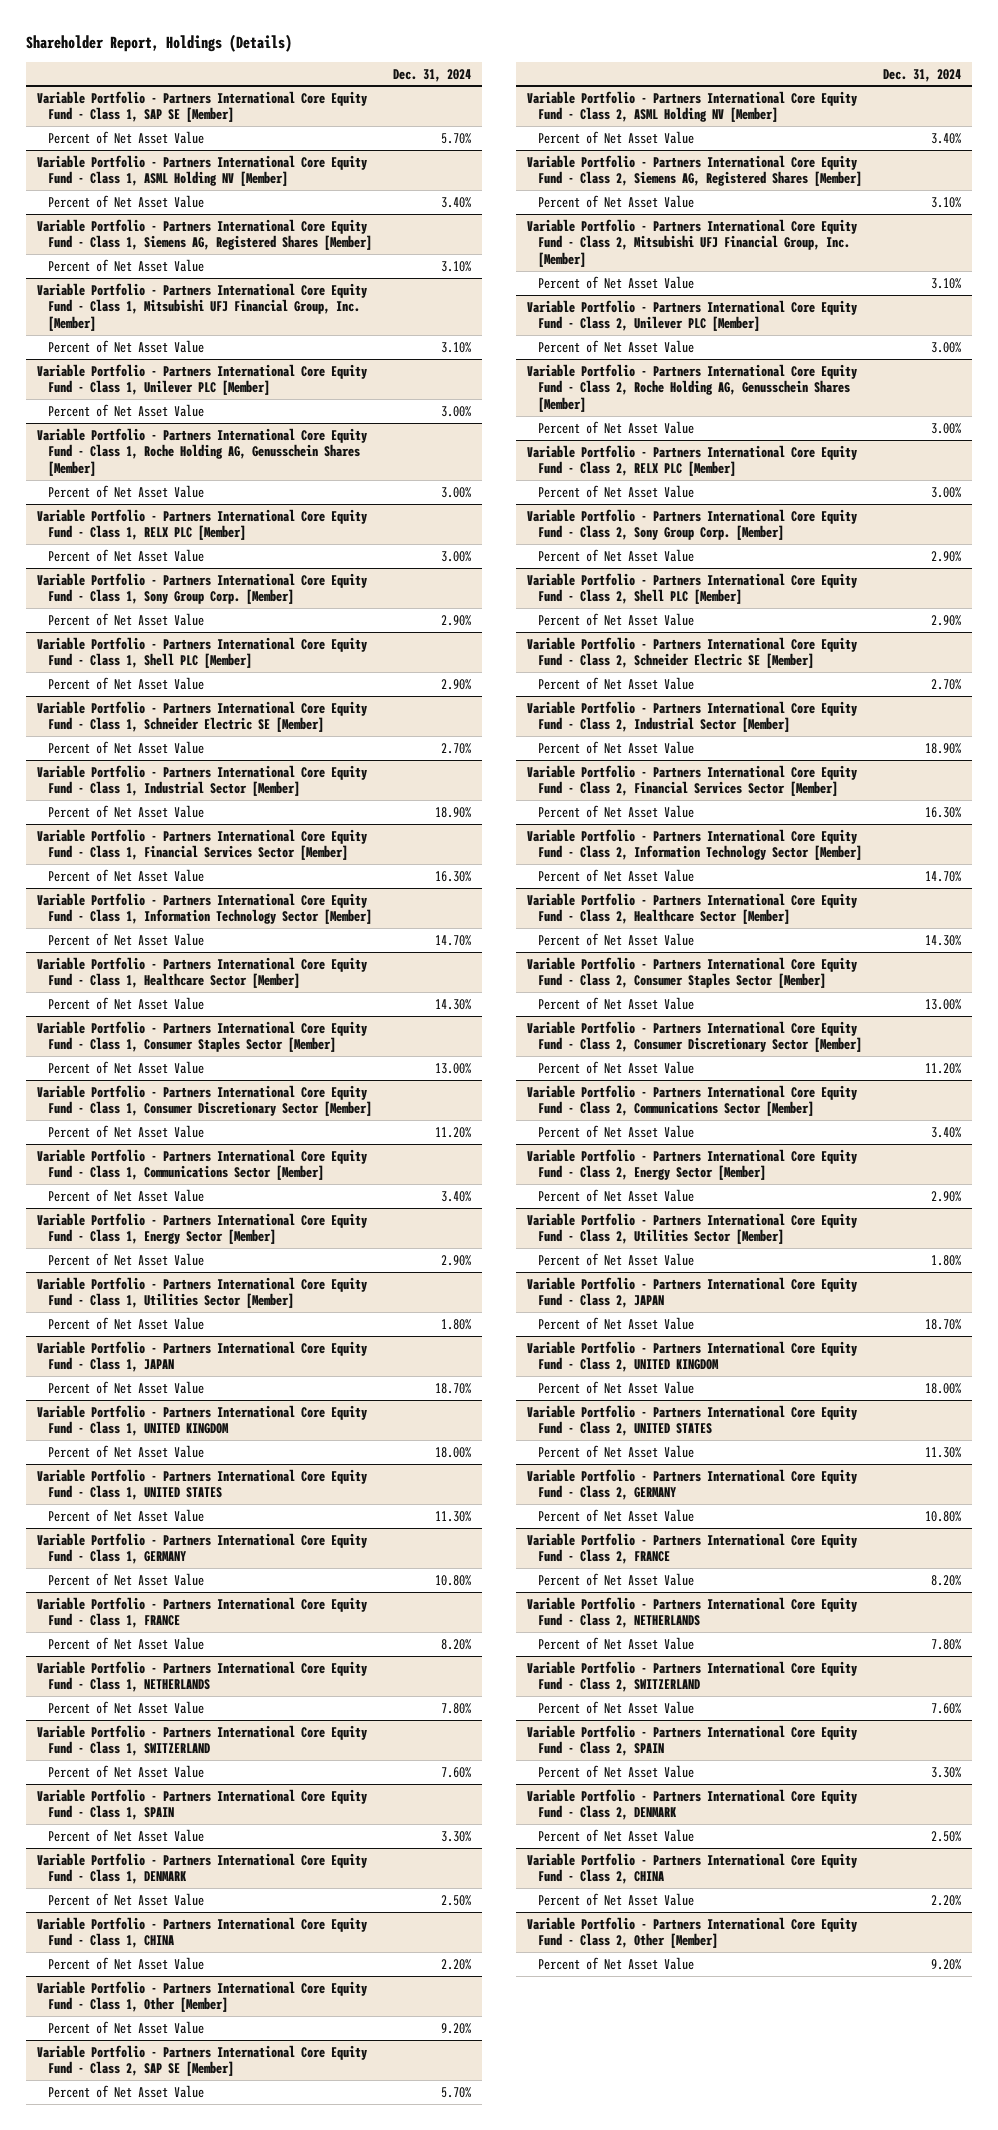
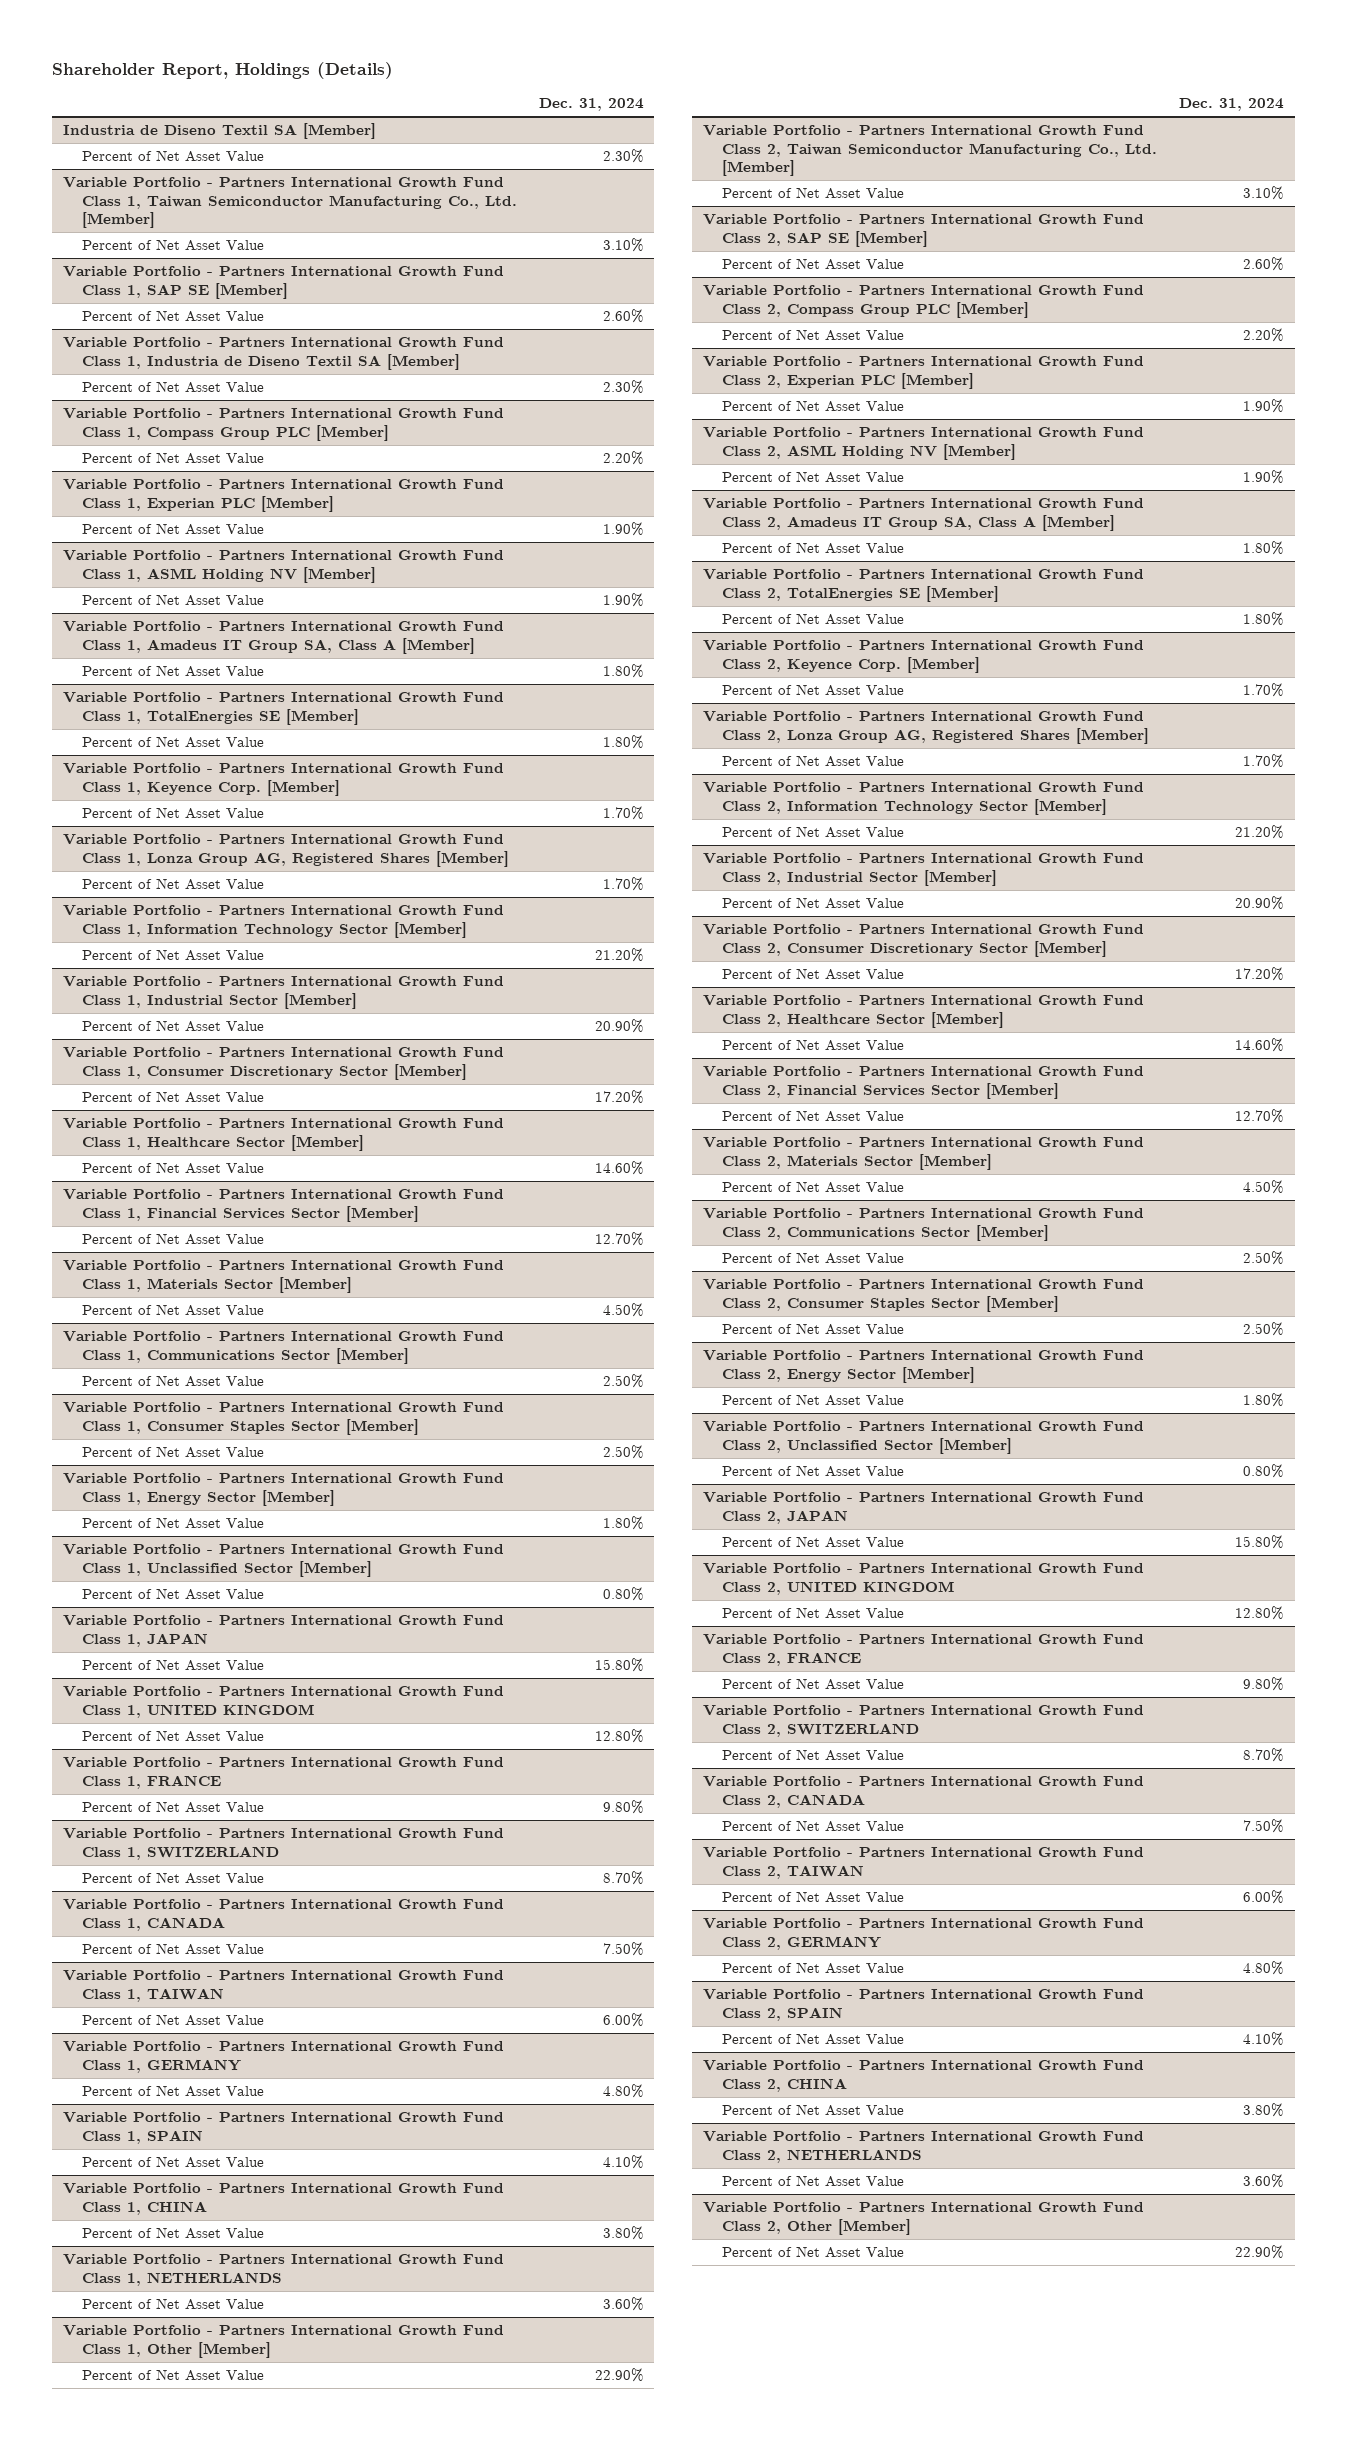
- Variable Portfolio - Partners International Core Equity Fund - Class 1, SAP SE [Member]
- Percent of Net Asset Value | 5.70%
- Variable Portfolio - Partners International Core Equity Fund - Class 1, ASML Holding NV [Member]
- Percent of Net Asset Value | 3.40%
- Variable Portfolio - Partners International Core Equity Fund - Class 1, Siemens AG, Registered Shares [Member]
- Percent of Net Asset Value | 3.10%
- Variable Portfolio - Partners International Core Equity Fund - Class 1, Mitsubishi UFJ Financial Group, Inc. [Member]
+ Industria de Diseno Textil SA [Member]
+ Percent of Net Asset Value | 2.30%
+ Variable Portfolio - Partners International Growth Fund Class 1, Taiwan Semiconductor Manufacturing Co., Ltd. [Member]
- Variable Portfolio - Partners International Core Equity Fund - Class 1, Unilever PLC [Member]
- Percent of Net Asset Value | 3.00%
- Variable Portfolio - Partners International Core Equity Fund - Class 1, Roche Holding AG, Genusschein Shares [Member]
- Percent of Net Asset Value | 3.00%
- Variable Portfolio - Partners International Core Equity Fund - Class 1, RELX PLC [Member]
- Percent of Net Asset Value | 3.00%
- Variable Portfolio - Partners International Core Equity Fund - Class 1, Sony Group Corp. [Member]
- Percent of Net Asset Value | 2.90%
- Variable Portfolio - Partners International Core Equity Fund - Class 1, Shell PLC [Member]
- Percent of Net Asset Value | 2.90%
- Variable Portfolio - Partners International Core Equity Fund - Class 1, Schneider Electric SE [Member]
- Percent of Net Asset Value | 2.70%
- Variable Portfolio - Partners International Core Equity Fund - Class 1, Industrial Sector [Member]
- Percent of Net Asset Value | 18.90%
- Variable Portfolio - Partners International Core Equity Fund - Class 1, Financial Services Sector [Member]
- Percent of Net Asset Value | 16.30%
- Variable Portfolio - Partners International Core Equity Fund - Class 1, Information Technology Sector [Member]
- Percent of Net Asset Value | 14.70%
- Variable Portfolio - Partners International Core Equity Fund - Class 1, Healthcare Sector [Member]
- Percent of Net Asset Value | 14.30%
- Variable Portfolio - Partners International Core Equity Fund - Class 1, Consumer Staples Sector [Member]
- Percent of Net Asset Value | 13.00%
- Variable Portfolio - Partners International Core Equity Fund - Class 1, Consumer Discretionary Sector [Member]
- Percent of Net Asset Value | 11.20%
- Variable Portfolio - Partners International Core Equity Fund - Class 1, Communications Sector [Member]
- Percent of Net Asset Value | 3.40%
- Variable Portfolio - Partners International Core Equity Fund - Class 1, Energy Sector [Member]
- Percent of Net Asset Value | 2.90%
- Variable Portfolio - Partners International Core Equity Fund - Class 1, Utilities Sector [Member]
+ Variable Portfolio - Partners International Growth Fund Class 1, SAP SE [Member]
+ Percent of Net Asset Value | 2.60%
+ Variable Portfolio - Partners International Growth Fund Class 1, Industria de Diseno Textil SA [Member]
+ Percent of Net Asset Value | 2.30%
+ Variable Portfolio - Partners International Growth Fund Class 1, Compass Group PLC [Member]
+ Percent of Net Asset Value | 2.20%
+ Variable Portfolio - Partners International Growth Fund Class 1, Experian PLC [Member]
+ Percent of Net Asset Value | 1.90%
+ Variable Portfolio - Partners International Growth Fund Class 1, ASML Holding NV [Member]
+ Percent of Net Asset Value | 1.90%
+ Variable Portfolio - Partners International Growth Fund Class 1, Amadeus IT Group SA, Class A [Member]
- Variable Portfolio - Partners International Core Equity Fund - Class 1, JAPAN
- Percent of Net Asset Value | 18.70%
- Variable Portfolio - Partners International Core Equity Fund - Class 1, UNITED KINGDOM
- Percent of Net Asset Value | 18.00%
- Variable Portfolio - Partners International Core Equity Fund - Class 1, UNITED STATES
- Percent of Net Asset Value | 11.30%
- Variable Portfolio - Partners International Core Equity Fund - Class 1, GERMANY
- Percent of Net Asset Value | 10.80%
- Variable Portfolio - Partners International Core Equity Fund - Class 1, FRANCE
- Percent of Net Asset Value | 8.20%
- Variable Portfolio - Partners International Core Equity Fund - Class 1, NETHERLANDS
- Percent of Net Asset Value | 7.80%
- Variable Portfolio - Partners International Core Equity Fund - Class 1, SWITZERLAND
- Percent of Net Asset Value | 7.60%
- Variable Portfolio - Partners International Core Equity Fund - Class 1, SPAIN
- Percent of Net Asset Value | 3.30%
- Variable Portfolio - Partners International Core Equity Fund - Class 1, DENMARK
+ Variable Portfolio - Partners International Growth Fund Class 1, TotalEnergies SE [Member]
+ Percent of Net Asset Value | 1.80%
+ Variable Portfolio - Partners International Growth Fund Class 1, Keyence Corp. [Member]
+ Percent of Net Asset Value | 1.70%
+ Variable Portfolio - Partners International Growth Fund Class 1, Lonza Group AG, Registered Shares [Member]
+ Percent of Net Asset Value | 1.70%
+ Variable Portfolio - Partners International Growth Fund Class 1, Information Technology Sector [Member]
+ Percent of Net Asset Value | 21.20%
+ Variable Portfolio - Partners International Growth Fund Class 1, Industrial Sector [Member]
+ Percent of Net Asset Value | 20.90%
+ Variable Portfolio - Partners International Growth Fund Class 1, Consumer Discretionary Sector [Member]
+ Percent of Net Asset Value | 17.20%
+ Variable Portfolio - Partners International Growth Fund Class 1, Healthcare Sector [Member]
+ Percent of Net Asset Value | 14.60%
+ Variable Portfolio - Partners International Growth Fund Class 1, Financial Services Sector [Member]
+ Percent of Net Asset Value | 12.70%
+ Variable Portfolio - Partners International Growth Fund Class 1, Materials Sector [Member]
+ Percent of Net Asset Value | 4.50%
+ Variable Portfolio - Partners International Growth Fund Class 1, Communications Sector [Member]
- Variable Portfolio - Partners International Core Equity Fund - Class 1, CHINA
- Percent of Net Asset Value | 2.20%
- Variable Portfolio - Partners International Core Equity Fund - Class 1, Other [Member]
- Percent of Net Asset Value | 9.20%
- Variable Portfolio - Partners International Core Equity Fund - Class 2, SAP SE [Member]
- Percent of Net Asset Value | 5.70%
- Variable Portfolio - Partners International Core Equity Fund - Class 2, ASML Holding NV [Member]
- Percent of Net Asset Value | 3.40%
- Variable Portfolio - Partners International Core Equity Fund - Class 2, Siemens AG, Registered Shares [Member]
- Percent of Net Asset Value | 3.10%
- Variable Portfolio - Partners International Core Equity Fund - Class 2, Mitsubishi UFJ Financial Group, Inc. [Member]
+ Variable Portfolio - Partners International Growth Fund Class 1, Consumer Staples Sector [Member]
+ Percent of Net Asset Value | 2.50%
+ Variable Portfolio - Partners International Growth Fund Class 1, Energy Sector [Member]
+ Percent of Net Asset Value | 1.80%
+ Variable Portfolio - Partners International Growth Fund Class 1, Unclassified Sector [Member]
+ Percent of Net Asset Value | 0.80%
+ Variable Portfolio - Partners International Growth Fund Class 1, JAPAN
+ Percent of Net Asset Value | 15.80%
+ Variable Portfolio - Partners International Growth Fund Class 1, UNITED KINGDOM
+ Percent of Net Asset Value | 12.80%
+ Variable Portfolio - Partners International Growth Fund Class 1, FRANCE
+ Percent of Net Asset Value | 9.80%
+ Variable Portfolio - Partners International Growth Fund Class 1, SWITZERLAND
+ Percent of Net Asset Value | 8.70%
+ Variable Portfolio - Partners International Growth Fund Class 1, CANADA
+ Percent of Net Asset Value | 7.50%
+ Variable Portfolio - Partners International Growth Fund Class 1, TAIWAN
+ Percent of Net Asset Value | 6.00%
+ Variable Portfolio - Partners International Growth Fund Class 1, GERMANY
+ Percent of Net Asset Value | 4.80%
+ Variable Portfolio - Partners International Growth Fund Class 1, SPAIN
+ Percent of Net Asset Value | 4.10%
+ Variable Portfolio - Partners International Growth Fund Class 1, CHINA
+ Percent of Net Asset Value | 3.80%
+ Variable Portfolio - Partners International Growth Fund Class 1, NETHERLANDS
+ Percent of Net Asset Value | 3.60%
+ Variable Portfolio - Partners International Growth Fund Class 1, Other [Member]
+ Percent of Net Asset Value | 22.90%
+ Variable Portfolio - Partners International Growth Fund Class 2, Taiwan Semiconductor Manufacturing Co., Ltd. [Member]
- Variable Portfolio - Partners International Core Equity Fund - Class 2, Unilever PLC [Member]
- Percent of Net Asset Value | 3.00%
- Variable Portfolio - Partners International Core Equity Fund - Class 2, Roche Holding AG, Genusschein Shares [Member]
- Percent of Net Asset Value | 3.00%
- Variable Portfolio - Partners International Core Equity Fund - Class 2, RELX PLC [Member]
- Percent of Net Asset Value | 3.00%
- Variable Portfolio - Partners International Core Equity Fund - Class 2, Sony Group Corp. [Member]
- Percent of Net Asset Value | 2.90%
- Variable Portfolio - Partners International Core Equity Fund - Class 2, Shell PLC [Member]
- Percent of Net Asset Value | 2.90%
- Variable Portfolio - Partners International Core Equity Fund - Class 2, Schneider Electric SE [Member]
- Percent of Net Asset Value | 2.70%
- Variable Portfolio - Partners International Core Equity Fund - Class 2, Industrial Sector [Member]
- Percent of Net Asset Value | 18.90%
- Variable Portfolio - Partners International Core Equity Fund - Class 2, Financial Services Sector [Member]
- Percent of Net Asset Value | 16.30%
- Variable Portfolio - Partners International Core Equity Fund - Class 2, Information Technology Sector [Member]
- Percent of Net Asset Value | 14.70%
- Variable Portfolio - Partners International Core Equity Fund - Class 2, Healthcare Sector [Member]
- Percent of Net Asset Value | 14.30%
- Variable Portfolio - Partners International Core Equity Fund - Class 2, Consumer Staples Sector [Member]
- Percent of Net Asset Value | 13.00%
- Variable Portfolio - Partners International Core Equity Fund - Class 2, Consumer Discretionary Sector [Member]
- Percent of Net Asset Value | 11.20%
- Variable Portfolio - Partners International Core Equity Fund - Class 2, Communications Sector [Member]
- Percent of Net Asset Value | 3.40%
- Variable Portfolio - Partners International Core Equity Fund - Class 2, Energy Sector [Member]
- Percent of Net Asset Value | 2.90%
- Variable Portfolio - Partners International Core Equity Fund - Class 2, Utilities Sector [Member]
+ Variable Portfolio - Partners International Growth Fund Class 2, SAP SE [Member]
+ Percent of Net Asset Value | 2.60%
+ Variable Portfolio - Partners International Growth Fund Class 2, Compass Group PLC [Member]
+ Percent of Net Asset Value | 2.20%
+ Variable Portfolio - Partners International Growth Fund Class 2, Experian PLC [Member]
+ Percent of Net Asset Value | 1.90%
+ Variable Portfolio - Partners International Growth Fund Class 2, ASML Holding NV [Member]
+ Percent of Net Asset Value | 1.90%
+ Variable Portfolio - Partners International Growth Fund Class 2, Amadeus IT Group SA, Class A [Member]
- Variable Portfolio - Partners International Core Equity Fund - Class 2, JAPAN
- Percent of Net Asset Value | 18.70%
- Variable Portfolio - Partners International Core Equity Fund - Class 2, UNITED KINGDOM
- Percent of Net Asset Value | 18.00%
- Variable Portfolio - Partners International Core Equity Fund - Class 2, UNITED STATES
- Percent of Net Asset Value | 11.30%
- Variable Portfolio - Partners International Core Equity Fund - Class 2, GERMANY
- Percent of Net Asset Value | 10.80%
- Variable Portfolio - Partners International Core Equity Fund - Class 2, FRANCE
- Percent of Net Asset Value | 8.20%
- Variable Portfolio - Partners International Core Equity Fund - Class 2, NETHERLANDS
- Percent of Net Asset Value | 7.80%
- Variable Portfolio - Partners International Core Equity Fund - Class 2, SWITZERLAND
- Percent of Net Asset Value | 7.60%
- Variable Portfolio - Partners International Core Equity Fund - Class 2, SPAIN
- Percent of Net Asset Value | 3.30%
- Variable Portfolio - Partners International Core Equity Fund - Class 2, DENMARK
+ Variable Portfolio - Partners International Growth Fund Class 2, TotalEnergies SE [Member]
+ Percent of Net Asset Value | 1.80%
+ Variable Portfolio - Partners International Growth Fund Class 2, Keyence Corp. [Member]
+ Percent of Net Asset Value | 1.70%
+ Variable Portfolio - Partners International Growth Fund Class 2, Lonza Group AG, Registered Shares [Member]
+ Percent of Net Asset Value | 1.70%
+ Variable Portfolio - Partners International Growth Fund Class 2, Information Technology Sector [Member]
+ Percent of Net Asset Value | 21.20%
+ Variable Portfolio - Partners International Growth Fund Class 2, Industrial Sector [Member]
+ Percent of Net Asset Value | 20.90%
+ Variable Portfolio - Partners International Growth Fund Class 2, Consumer Discretionary Sector [Member]
+ Percent of Net Asset Value | 17.20%
+ Variable Portfolio - Partners International Growth Fund Class 2, Healthcare Sector [Member]
+ Percent of Net Asset Value | 14.60%
+ Variable Portfolio - Partners International Growth Fund Class 2, Financial Services Sector [Member]
+ Percent of Net Asset Value | 12.70%
+ Variable Portfolio - Partners International Growth Fund Class 2, Materials Sector [Member]
+ Percent of Net Asset Value | 4.50%
+ Variable Portfolio - Partners International Growth Fund Class 2, Communications Sector [Member]
- Variable Portfolio - Partners International Core Equity Fund - Class 2, CHINA
- Percent of Net Asset Value | 2.20%
- Variable Portfolio - Partners International Core Equity Fund - Class 2, Other [Member]
- Percent of Net Asset Value | 9.20%
+ Variable Portfolio - Partners International Growth Fund Class 2, Consumer Staples Sector [Member]
+ Percent of Net Asset Value | 2.50%
+ Variable Portfolio - Partners International Growth Fund Class 2, Energy Sector [Member]
+ Percent of Net Asset Value | 1.80%
+ Variable Portfolio - Partners International Growth Fund Class 2, Unclassified Sector [Member]
+ Percent of Net Asset Value | 0.80%
+ Variable Portfolio - Partners International Growth Fund Class 2, JAPAN
+ Percent of Net Asset Value | 15.80%
+ Variable Portfolio - Partners International Growth Fund Class 2, UNITED KINGDOM
+ Percent of Net Asset Value | 12.80%
+ Variable Portfolio - Partners International Growth Fund Class 2, FRANCE
+ Percent of Net Asset Value | 9.80%
+ Variable Portfolio - Partners International Growth Fund Class 2, SWITZERLAND
+ Percent of Net Asset Value | 8.70%
+ Variable Portfolio - Partners International Growth Fund Class 2, CANADA
+ Percent of Net Asset Value | 7.50%
+ Variable Portfolio - Partners International Growth Fund Class 2, TAIWAN
+ Percent of Net Asset Value | 6.00%
+ Variable Portfolio - Partners International Growth Fund Class 2, GERMANY
+ Percent of Net Asset Value | 4.80%
+ Variable Portfolio - Partners International Growth Fund Class 2, SPAIN
+ Percent of Net Asset Value | 4.10%
+ Variable Portfolio - Partners International Growth Fund Class 2, CHINA
+ Percent of Net Asset Value | 3.80%
+ Variable Portfolio - Partners International Growth Fund Class 2, NETHERLANDS
+ Percent of Net Asset Value | 3.60%
+ Variable Portfolio - Partners International Growth Fund Class 2, Other [Member]
+ Percent of Net Asset Value | 22.90%

